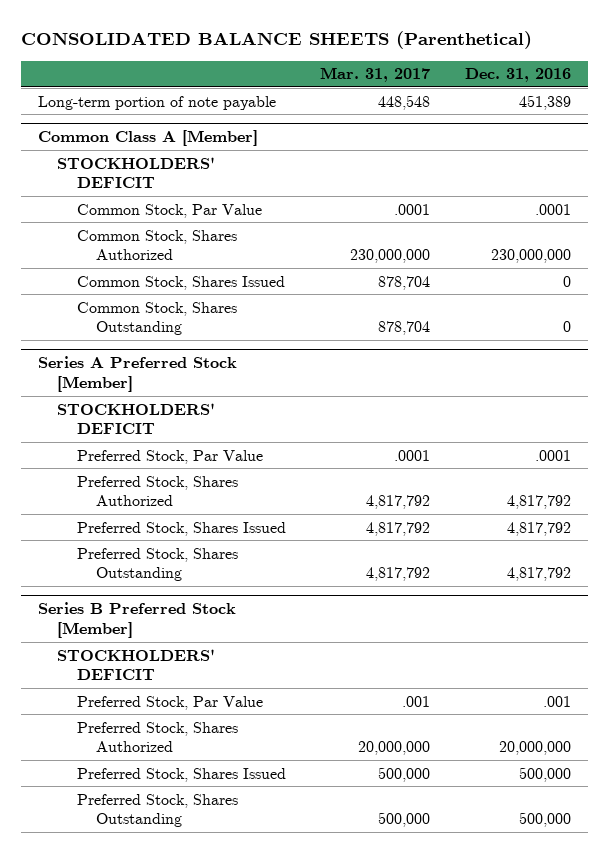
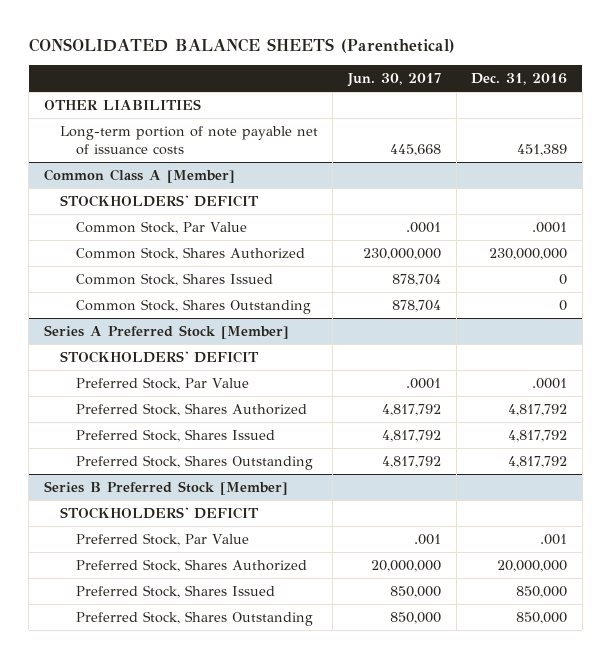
- | Mar. 31, 2017 | Dec. 31, 2016
+ | Jun. 30, 2017 | Dec. 31, 2016
- Long-term portion of note payable | 448,548 | 451,389
+ OTHER LIABILITIES
+ Long-term portion of note payable net of issuance costs | 445,668 | 451,389
@ Series B Preferred Stock [Member]
- Preferred Stock, Shares Issued | 500,000 | 500,000
- Preferred Stock, Shares Outstanding | 500,000 | 500,000
+ Preferred Stock, Shares Issued | 850,000 | 850,000
+ Preferred Stock, Shares Outstanding | 850,000 | 850,000

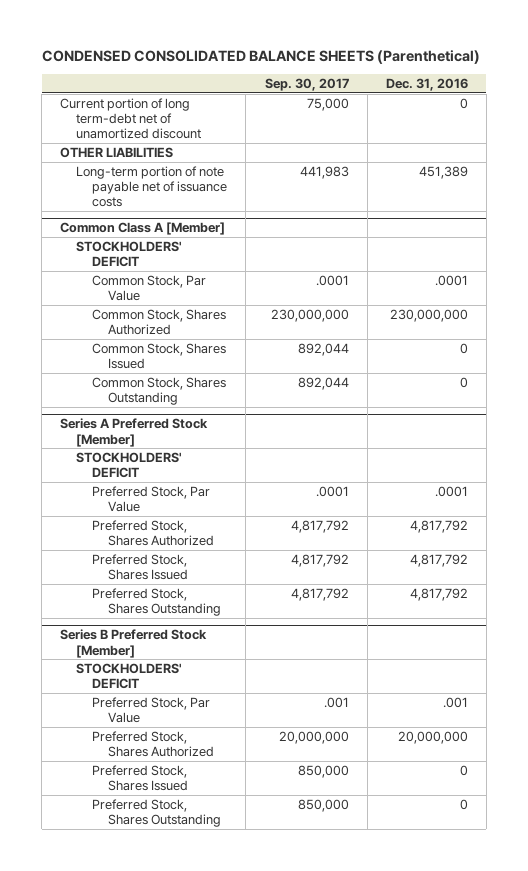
- CONSOLIDATED BALANCE SHEETS (Parenthetical)
+ CONDENSED CONSOLIDATED BALANCE SHEETS (Parenthetical)
- | Jun. 30, 2017 | Dec. 31, 2016
+ | Sep. 30, 2017 | Dec. 31, 2016
+ Current portion of long term-debt net of unamortized discount | 75,000 | 0
@ Series B Preferred Stock [Member]
- Preferred Stock, Shares Issued | 850,000 | 850,000
- Preferred Stock, Shares Outstanding | 850,000 | 850,000
+ Preferred Stock, Shares Issued | 850,000 | 0
+ Preferred Stock, Shares Outstanding | 850,000 | 0

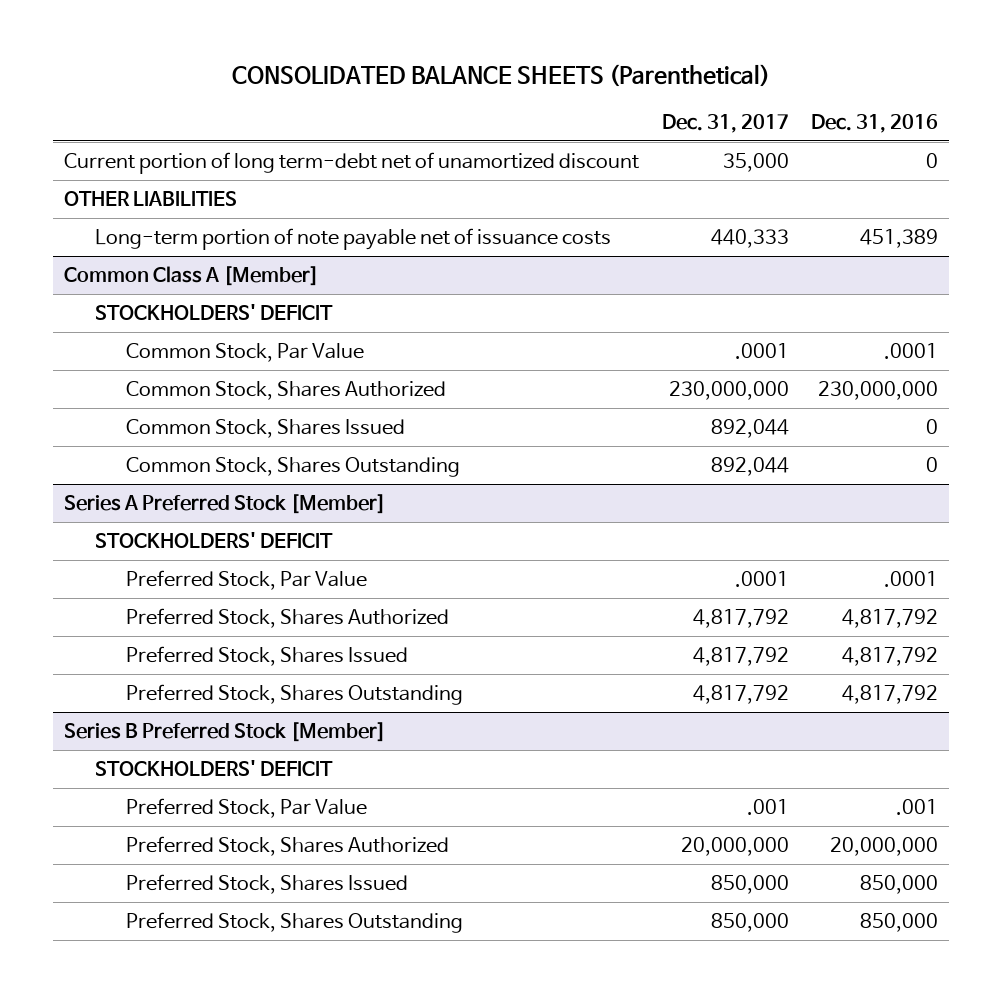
- CONDENSED CONSOLIDATED BALANCE SHEETS (Parenthetical)
+ CONSOLIDATED BALANCE SHEETS (Parenthetical)
- | Sep. 30, 2017 | Dec. 31, 2016
+ | Dec. 31, 2017 | Dec. 31, 2016
@ Series B Preferred Stock [Member]
- Preferred Stock, Shares Issued | 850,000 | 0
- Preferred Stock, Shares Outstanding | 850,000 | 0
+ Preferred Stock, Shares Issued | 850,000 | 850,000
+ Preferred Stock, Shares Outstanding | 850,000 | 850,000

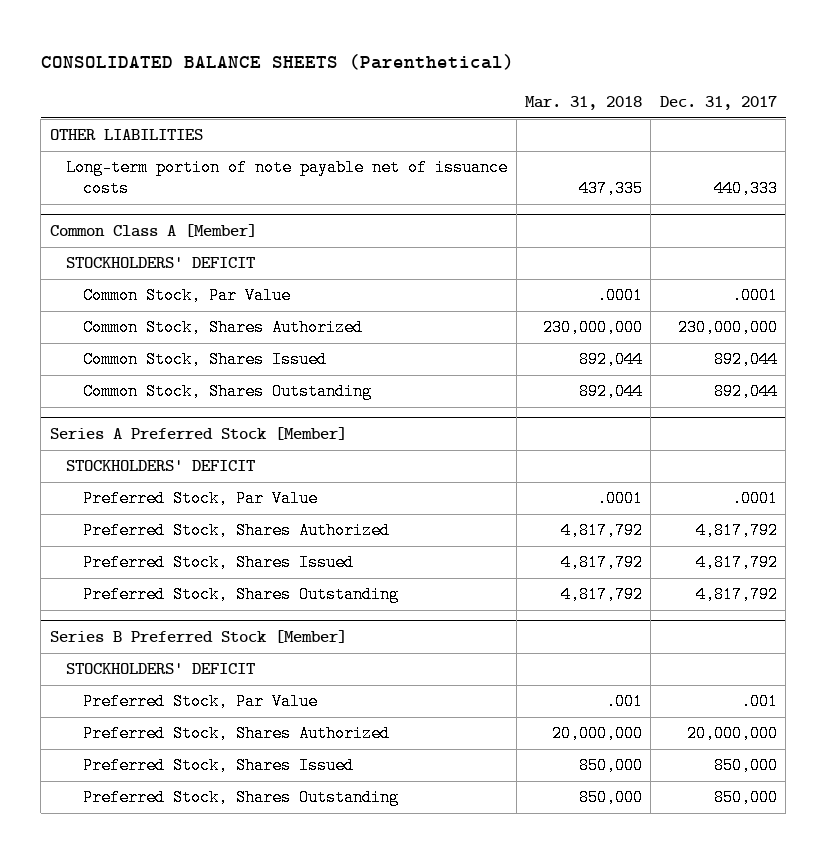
- | Dec. 31, 2017 | Dec. 31, 2016
+ | Mar. 31, 2018 | Dec. 31, 2017
- Current portion of long term-debt net of unamortized discount | 35,000 | 0

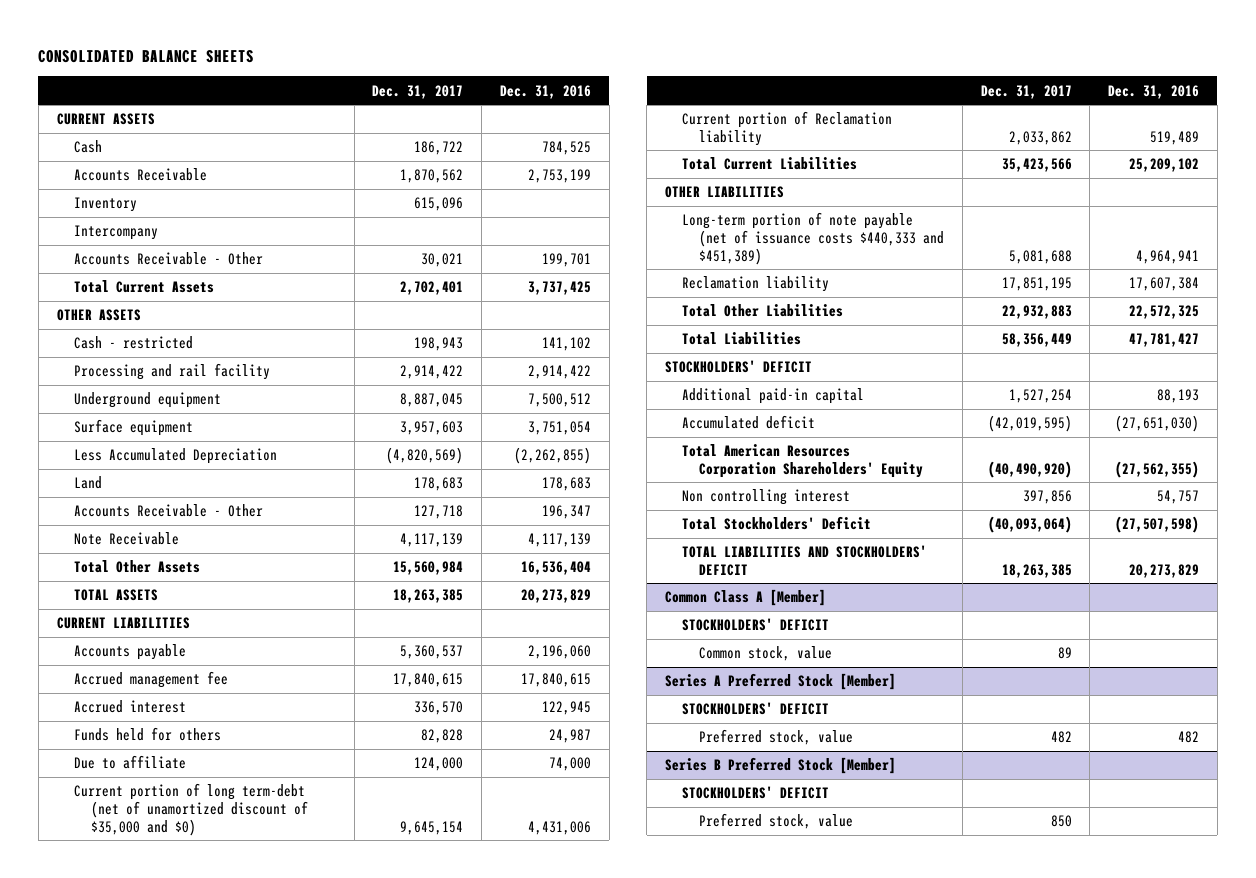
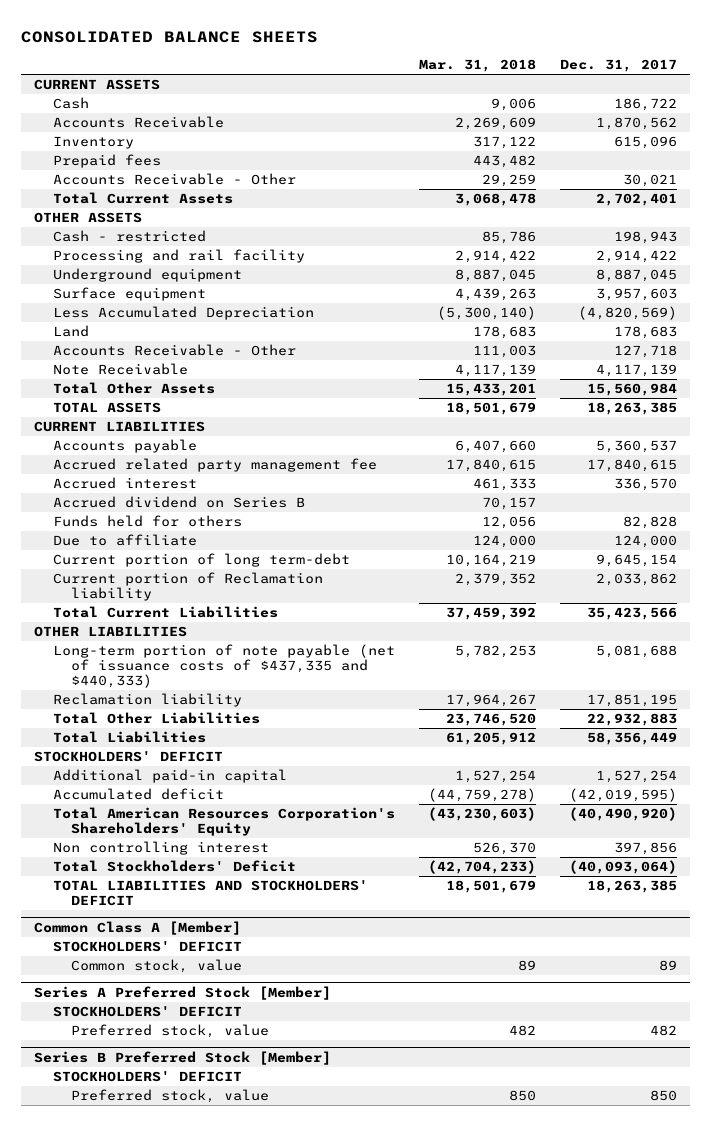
- | Dec. 31, 2017 | Dec. 31, 2016
+ | Mar. 31, 2018 | Dec. 31, 2017
- Intercompany
+ Prepaid fees | 443,482 |
- Accrued management fee | 17,840,615 | 17,840,615
+ Accrued related party management fee | 17,840,615 | 17,840,615
+ Accrued dividend on Series B | 70,157 |
- Current portion of long term-debt (net of unamortized discount of $35,000 and $0) | 9,645,154 | 4,431,006
+ Current portion of long term-debt | 10,164,219 | 9,645,154
- Long-term portion of note payable (net of issuance costs $440,333 and $451,389) | 5,081,688 | 4,964,941
+ Long-term portion of note payable (net of issuance costs of $437,335 and $440,333) | 5,782,253 | 5,081,688
- Total American Resources Corporation Shareholders' Equity | (40,490,920) | (27,562,355)
+ Total American Resources Corporation's Shareholders' Equity | (43,230,603) | (40,490,920)

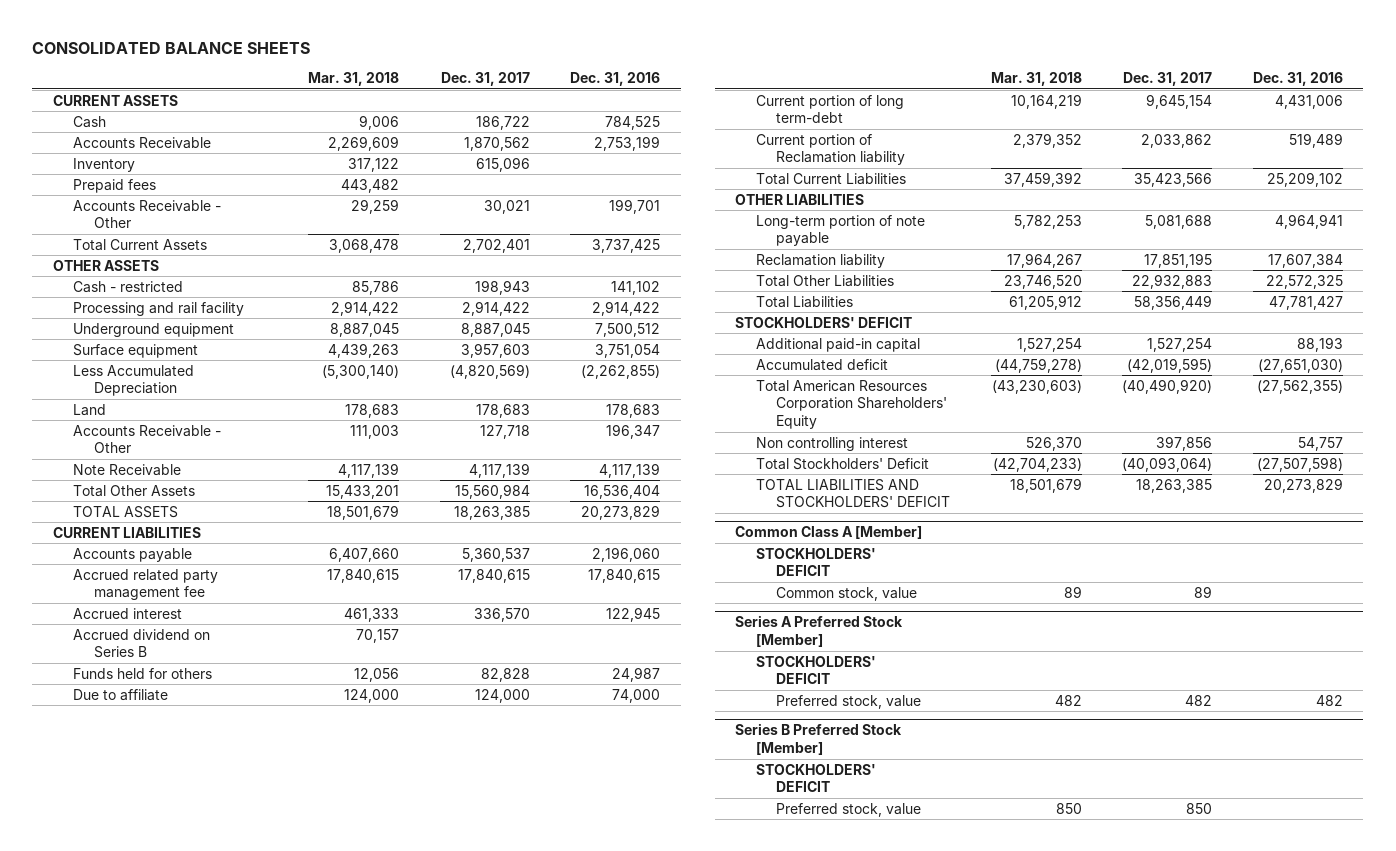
- | Mar. 31, 2018 | Dec. 31, 2017
+ | Mar. 31, 2018 | Dec. 31, 2017 | Dec. 31, 2016
- Long-term portion of note payable (net of issuance costs of $437,335 and $440,333) | 5,782,253 | 5,081,688
+ Long-term portion of note payable | 5,782,253 | 5,081,688 | 4,964,941
- Total American Resources Corporation's Shareholders' Equity | (43,230,603) | (40,490,920)
+ Total American Resources Corporation Shareholders' Equity | (43,230,603) | (40,490,920) | (27,562,355)

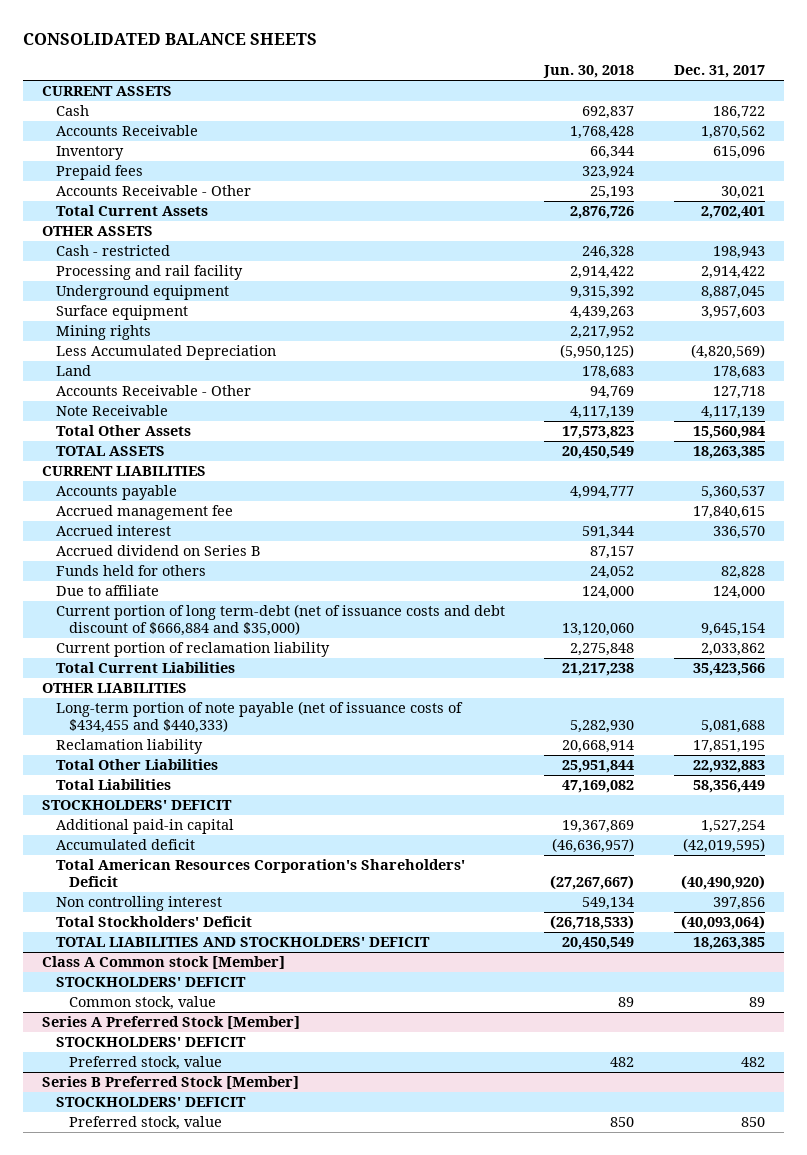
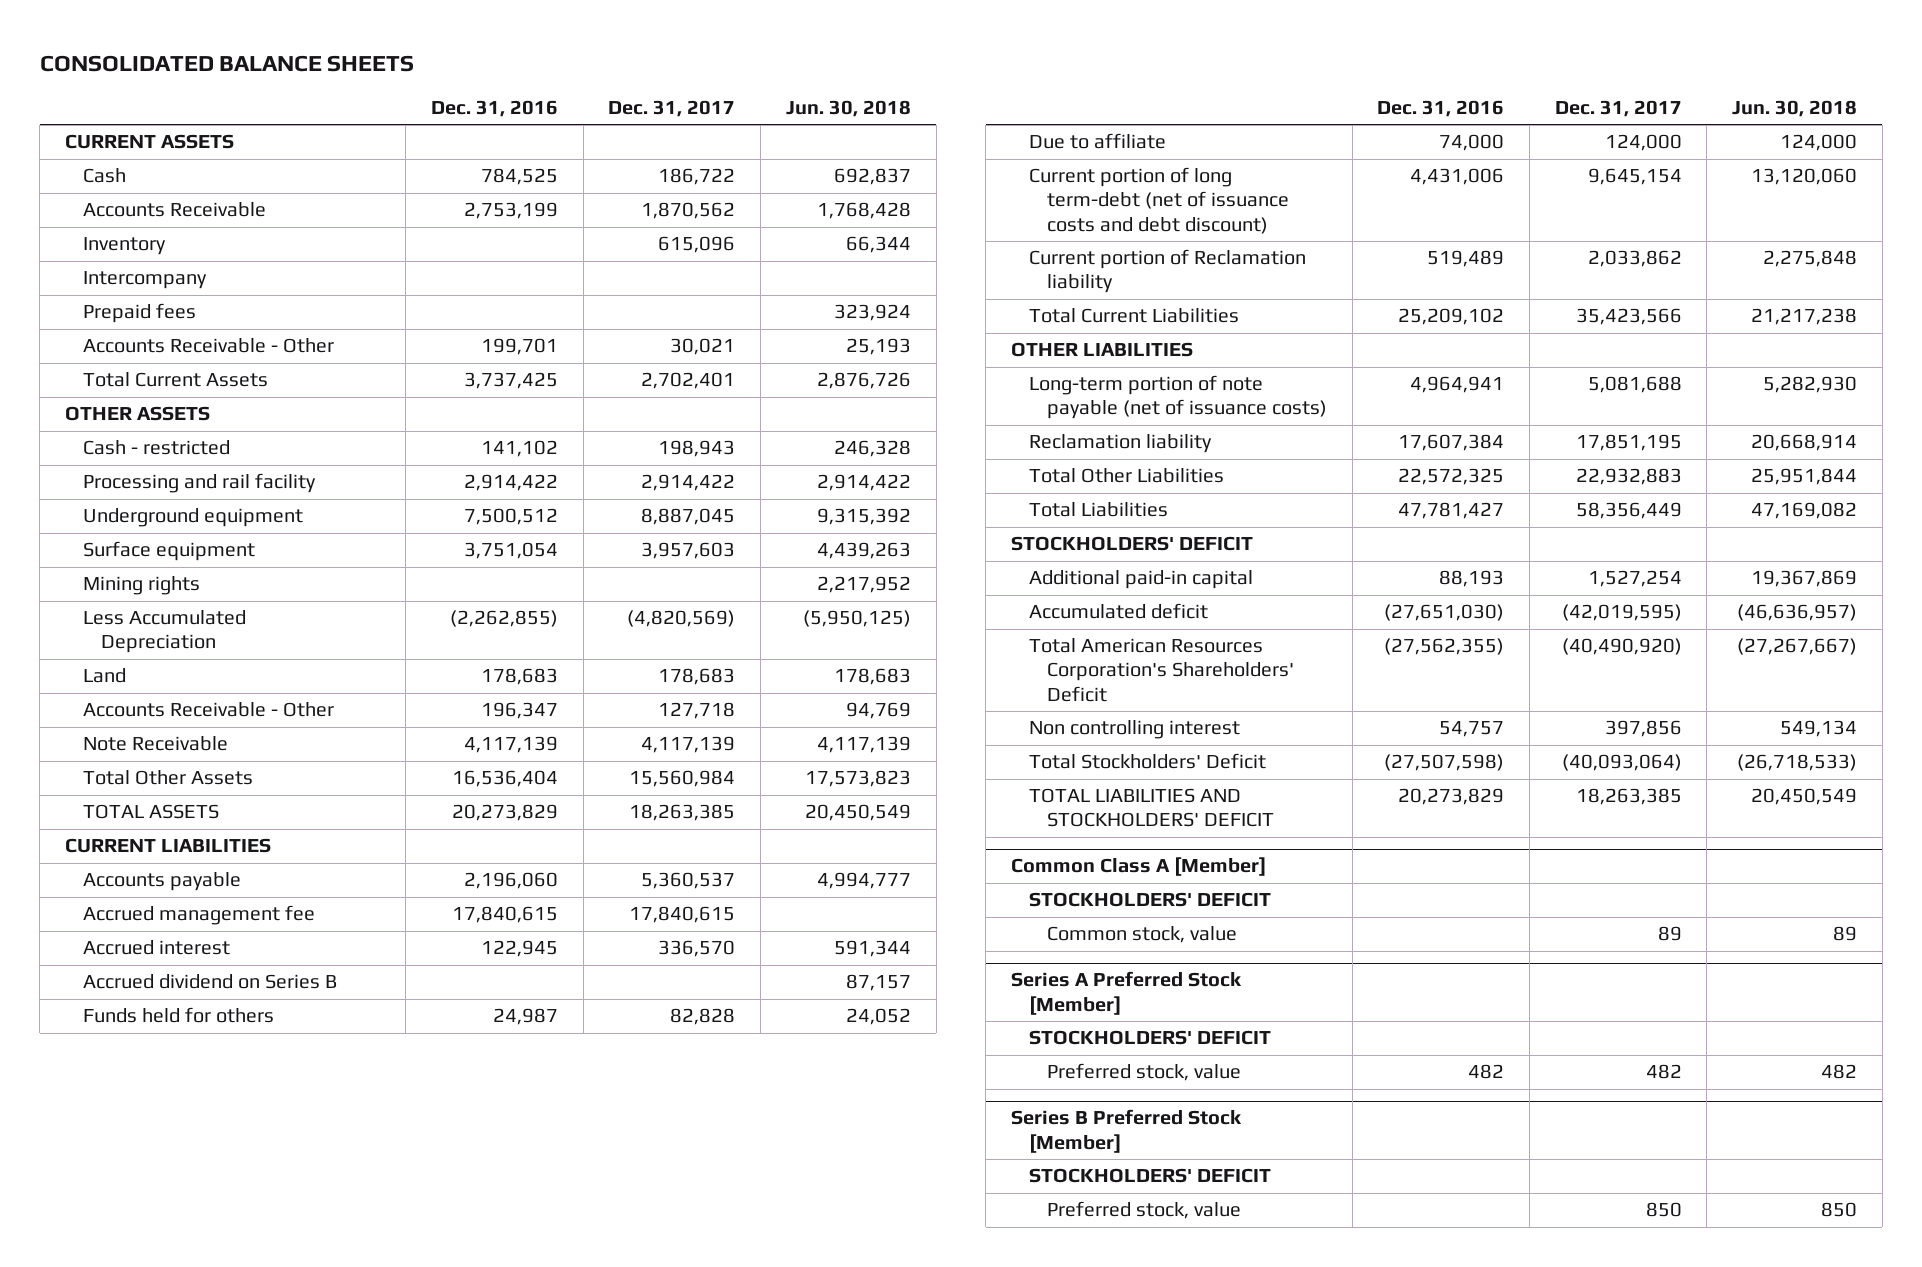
- | Jun. 30, 2018 | Dec. 31, 2017
+ | Dec. 31, 2016 | Dec. 31, 2017 | Jun. 30, 2018
+ Intercompany
- Current portion of long term-debt (net of issuance costs and debt discount of $666,884 and $35,000) | 13,120,060 | 9,645,154
- Current portion of reclamation liability | 2,275,848 | 2,033,862
+ Current portion of long term-debt (net of issuance costs and debt discount) | 4,431,006 | 9,645,154 | 13,120,060
+ Current portion of Reclamation liability | 519,489 | 2,033,862 | 2,275,848
- Long-term portion of note payable (net of issuance costs of $434,455 and $440,333) | 5,282,930 | 5,081,688
+ Long-term portion of note payable (net of issuance costs) | 4,964,941 | 5,081,688 | 5,282,930
- Class A Common stock [Member]
+ Common Class A [Member]

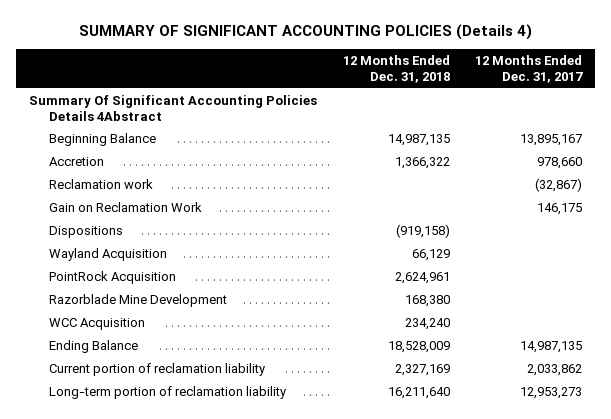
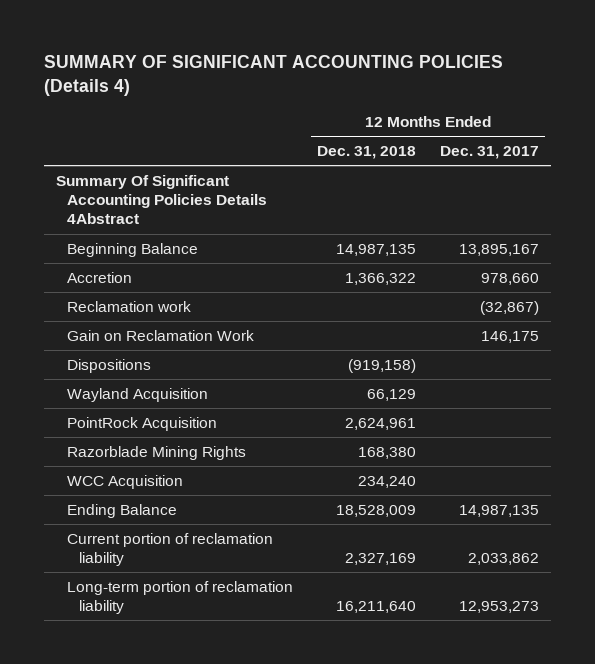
- Razorblade Mine Development | 168,380 |
+ Razorblade Mining Rights | 168,380 |

